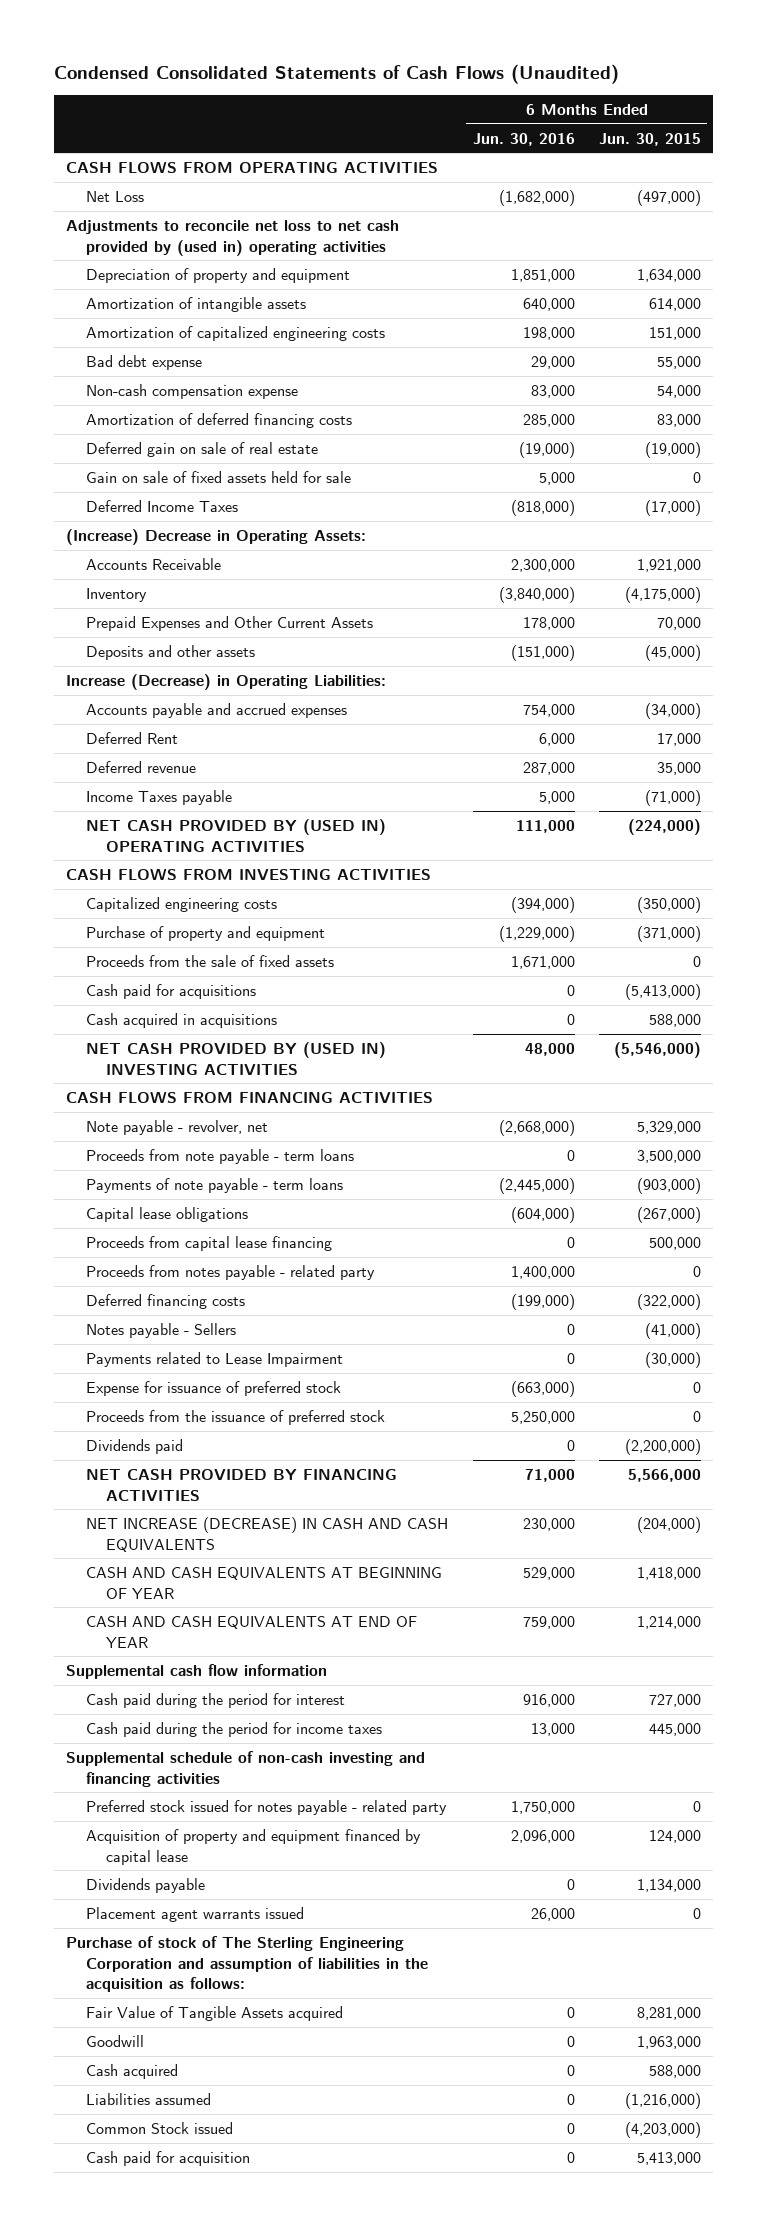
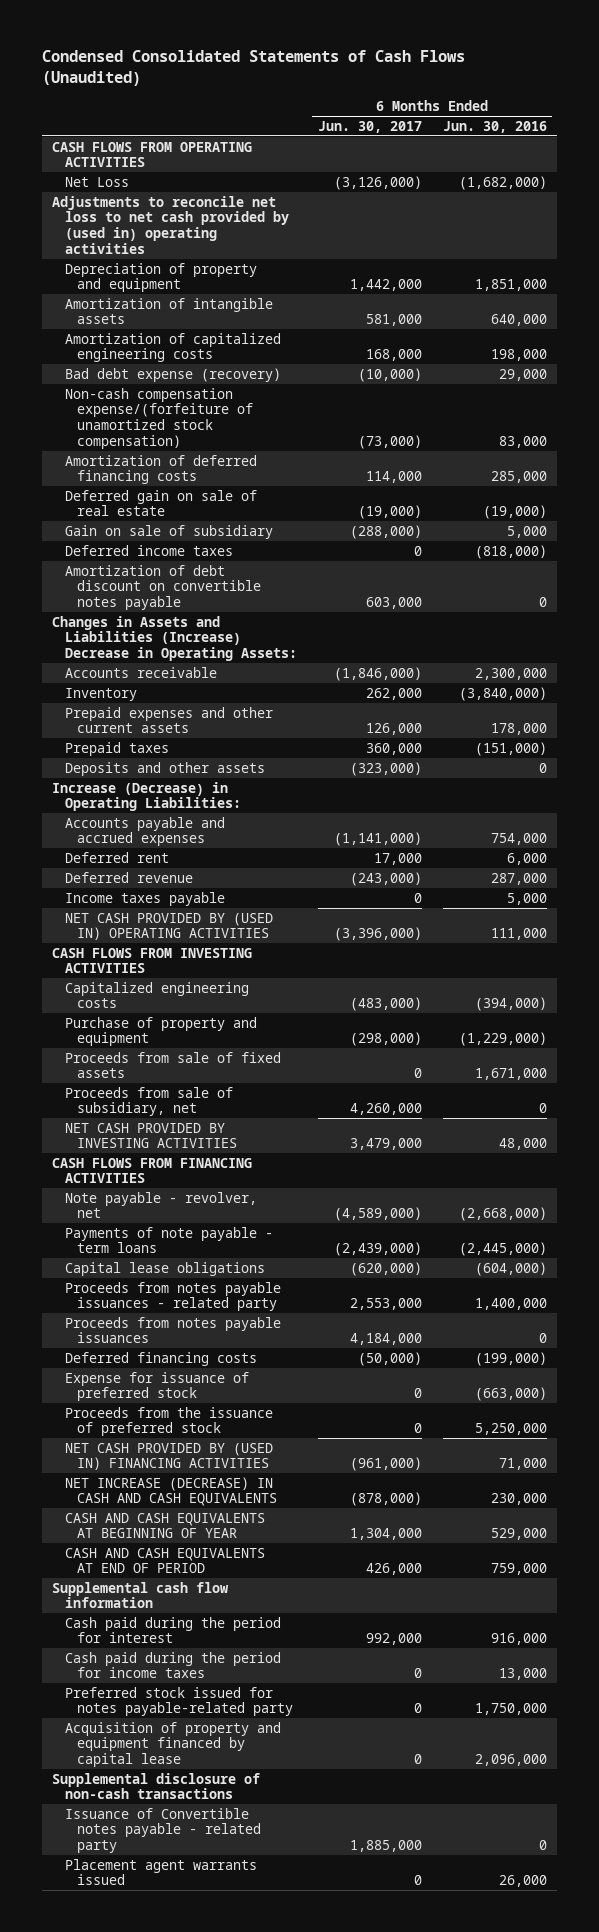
- | 6 Months Ended Jun. 30, 2016 | 6 Months Ended Jun. 30, 2015
+ | 6 Months Ended Jun. 30, 2017 | 6 Months Ended Jun. 30, 2016
- Bad debt expense | 29,000 | 55,000
- Non-cash compensation expense | 83,000 | 54,000
+ Bad debt expense (recovery) | (10,000) | 29,000
+ Non-cash compensation expense/(forfeiture of unamortized stock compensation) | (73,000) | 83,000
- Gain on sale of fixed assets held for sale | 5,000 | 0
- Deferred Income Taxes | (818,000) | (17,000)
- (Increase) Decrease in Operating Assets:
- Accounts Receivable | 2,300,000 | 1,921,000
+ Gain on sale of subsidiary | (288,000) | 5,000
+ Deferred income taxes | 0 | (818,000)
+ Amortization of debt discount on convertible notes payable | 603,000 | 0
+ Changes in Assets and Liabilities (Increase) Decrease in Operating Assets:
+ Accounts receivable | (1,846,000) | 2,300,000
- Prepaid Expenses and Other Current Assets | 178,000 | 70,000
- Deposits and other assets | (151,000) | (45,000)
+ Prepaid expenses and other current assets | 126,000 | 178,000
+ Prepaid taxes | 360,000 | (151,000)
+ Deposits and other assets | (323,000) | 0
- Deferred Rent | 6,000 | 17,000
+ Deferred rent | 17,000 | 6,000
- Income Taxes payable | 5,000 | (71,000)
+ Income taxes payable | 0 | 5,000
- Proceeds from the sale of fixed assets | 1,671,000 | 0
- Cash paid for acquisitions | 0 | (5,413,000)
- Cash acquired in acquisitions | 0 | 588,000
- NET CASH PROVIDED BY (USED IN) INVESTING ACTIVITIES | 48,000 | (5,546,000)
+ Proceeds from sale of fixed assets | 0 | 1,671,000
+ Proceeds from sale of subsidiary, net | 4,260,000 | 0
+ NET CASH PROVIDED BY INVESTING ACTIVITIES | 3,479,000 | 48,000
- Proceeds from note payable - term loans | 0 | 3,500,000
- Proceeds from capital lease financing | 0 | 500,000
- Proceeds from notes payable - related party | 1,400,000 | 0
+ Proceeds from notes payable issuances - related party | 2,553,000 | 1,400,000
+ Proceeds from notes payable issuances | 4,184,000 | 0
- Notes payable - Sellers | 0 | (41,000)
- Payments related to Lease Impairment | 0 | (30,000)
- Dividends paid | 0 | (2,200,000)
- NET CASH PROVIDED BY FINANCING ACTIVITIES | 71,000 | 5,566,000
+ NET CASH PROVIDED BY (USED IN) FINANCING ACTIVITIES | (961,000) | 71,000
- CASH AND CASH EQUIVALENTS AT END OF YEAR | 759,000 | 1,214,000
+ CASH AND CASH EQUIVALENTS AT END OF PERIOD | 426,000 | 759,000
- Supplemental schedule of non-cash investing and financing activities
- Preferred stock issued for notes payable - related party | 1,750,000 | 0
+ Preferred stock issued for notes payable-related party | 0 | 1,750,000
- Dividends payable | 0 | 1,134,000
+ Supplemental disclosure of non-cash transactions
+ Issuance of Convertible notes payable - related party | 1,885,000 | 0
- Purchase of stock of The Sterling Engineering Corporation and assumption of liabilities in the acquisition as follows:
- Fair Value of Tangible Assets acquired | 0 | 8,281,000
- Goodwill | 0 | 1,963,000
- Cash acquired | 0 | 588,000
- Liabilities assumed | 0 | (1,216,000)
- Common Stock issued | 0 | (4,203,000)
- Cash paid for acquisition | 0 | 5,413,000

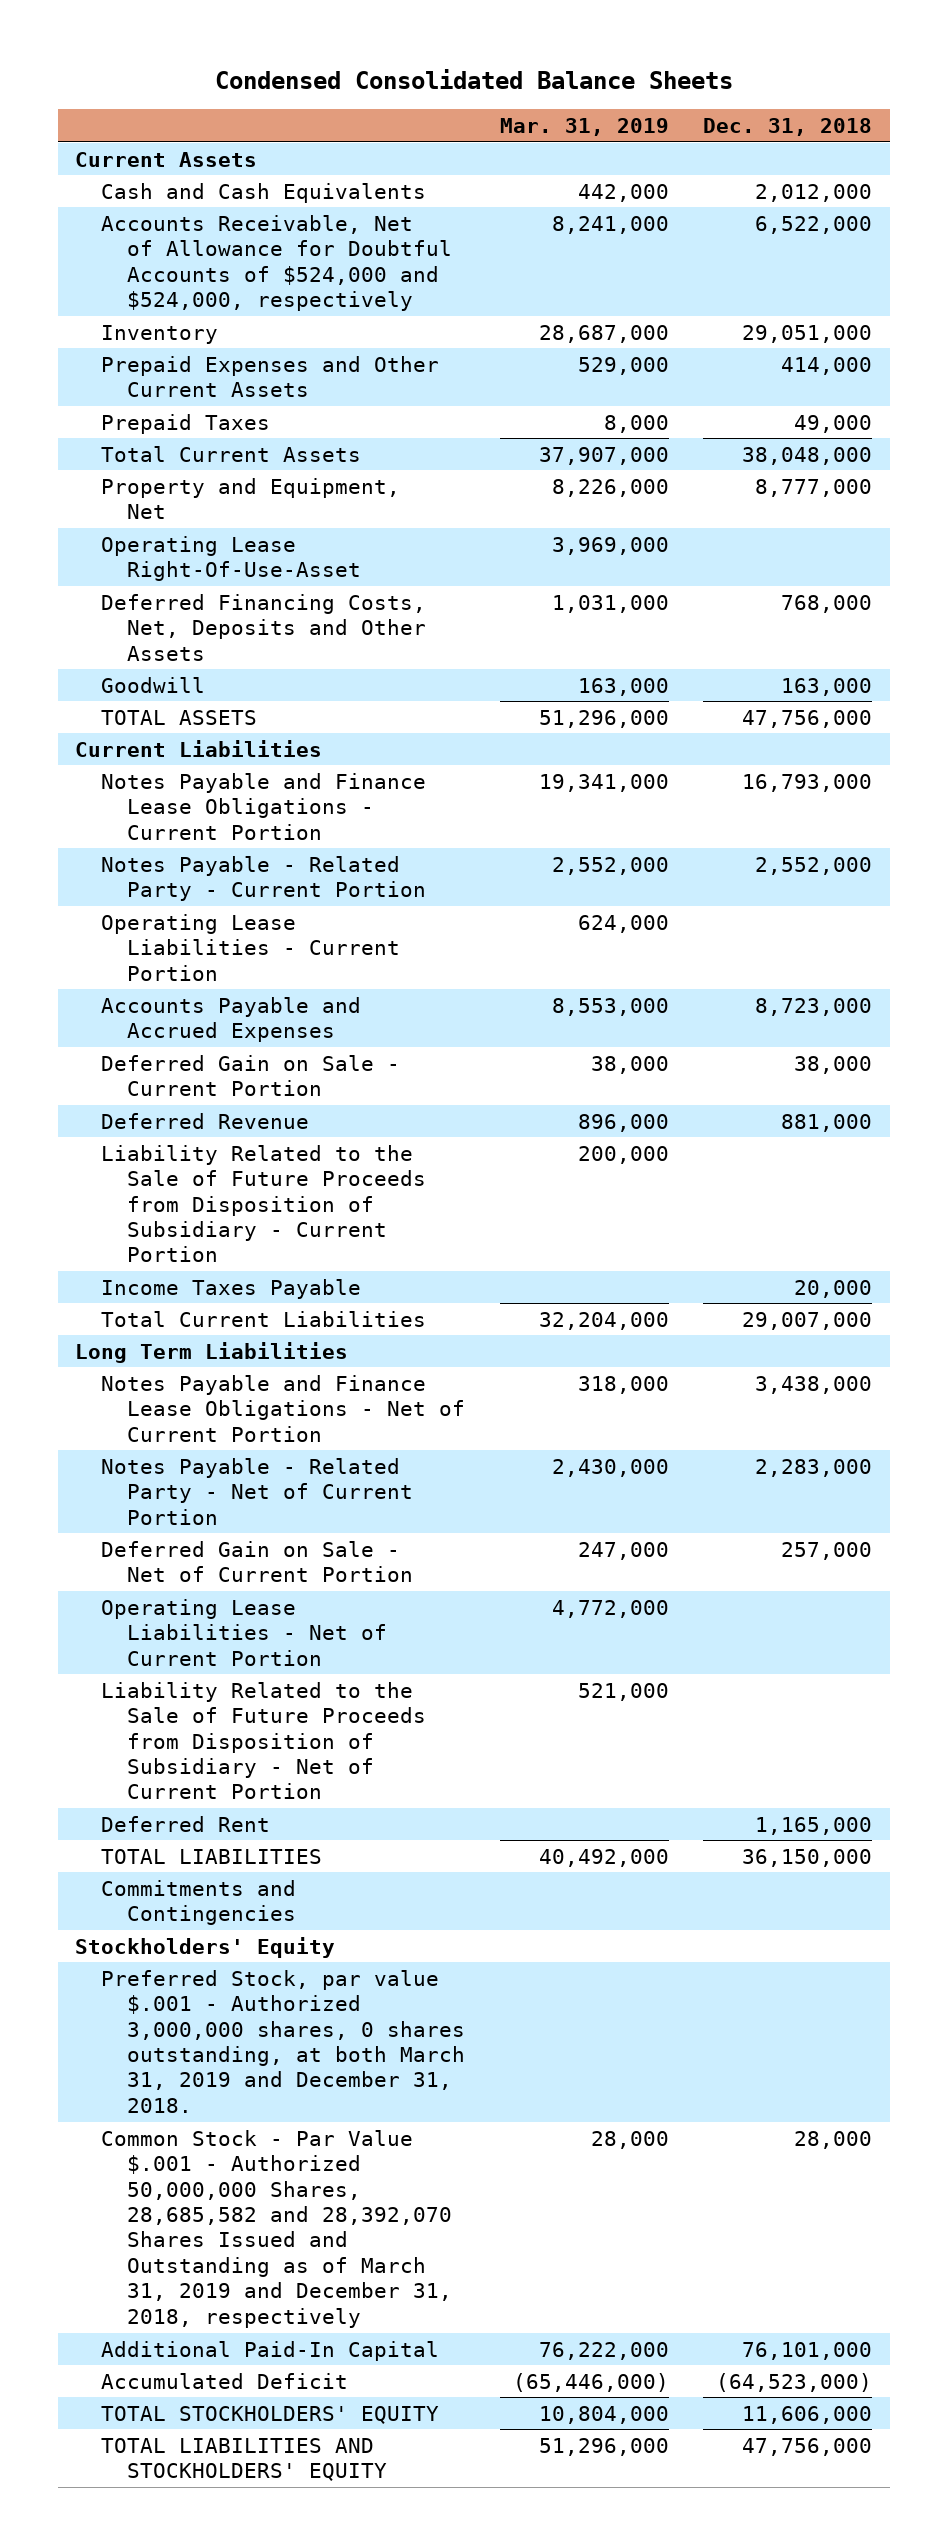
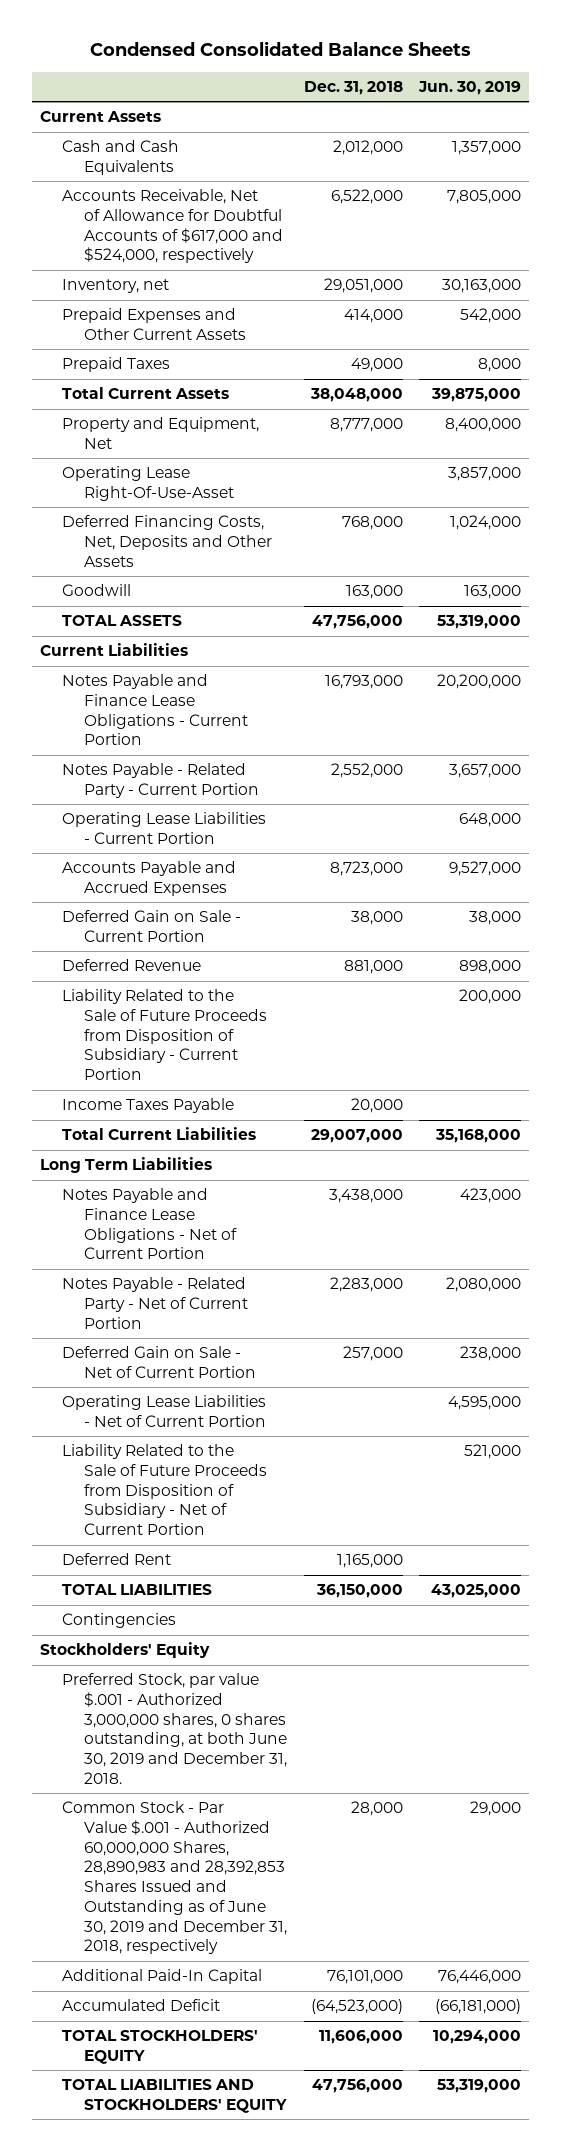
- | Mar. 31, 2019 | Dec. 31, 2018
+ | Dec. 31, 2018 | Jun. 30, 2019
- Accounts Receivable, Net of Allowance for Doubtful Accounts of $524,000 and $524,000, respectively | 8,241,000 | 6,522,000
- Inventory | 28,687,000 | 29,051,000
+ Accounts Receivable, Net of Allowance for Doubtful Accounts of $617,000 and $524,000, respectively | 6,522,000 | 7,805,000
+ Inventory, net | 29,051,000 | 30,163,000
- Commitments and Contingencies
+ Contingencies
- Preferred Stock, par value $.001 - Authorized 3,000,000 shares, 0 shares outstanding, at both March 31, 2019 and December 31, 2018.
- Common Stock - Par Value $.001 - Authorized 50,000,000 Shares, 28,685,582 and 28,392,070 Shares Issued and Outstanding as of March 31, 2019 and December 31, 2018, respectively | 28,000 | 28,000
+ Preferred Stock, par value $.001 - Authorized 3,000,000 shares, 0 shares outstanding, at both June 30, 2019 and December 31, 2018.
+ Common Stock - Par Value $.001 - Authorized 60,000,000 Shares, 28,890,983 and 28,392,853 Shares Issued and Outstanding as of June 30, 2019 and December 31, 2018, respectively | 28,000 | 29,000

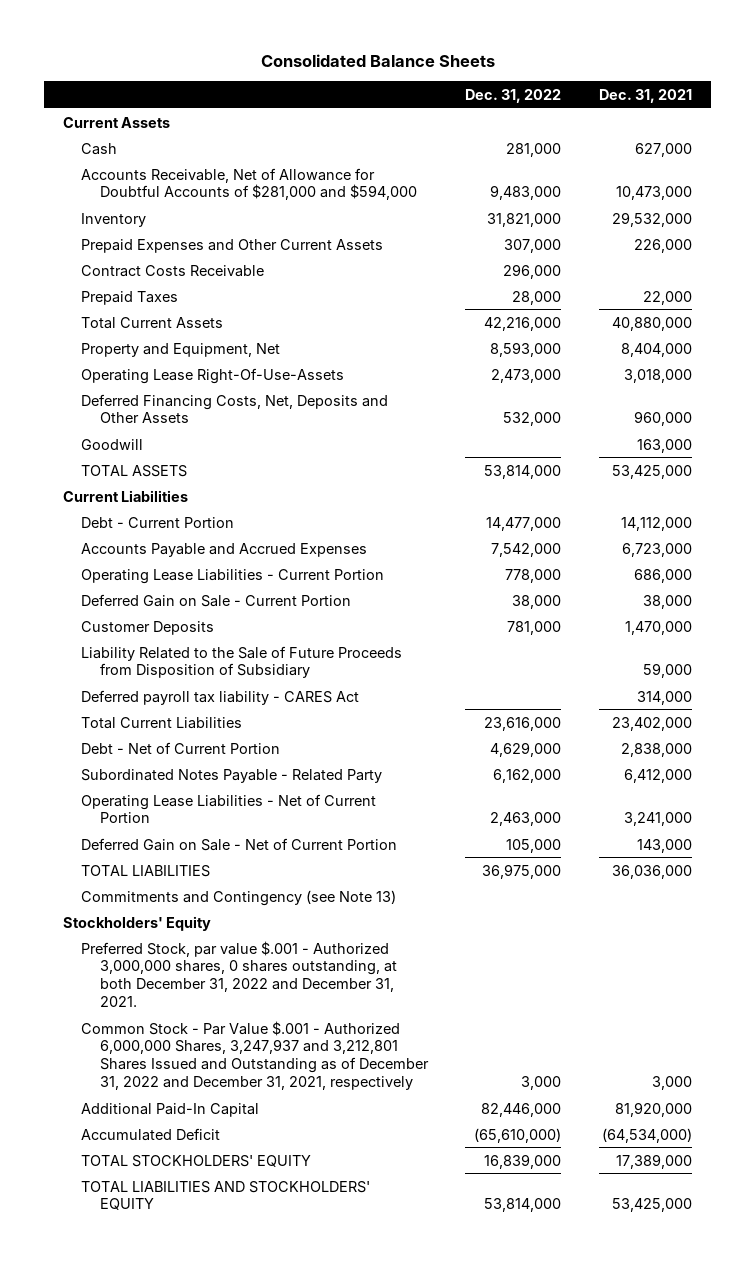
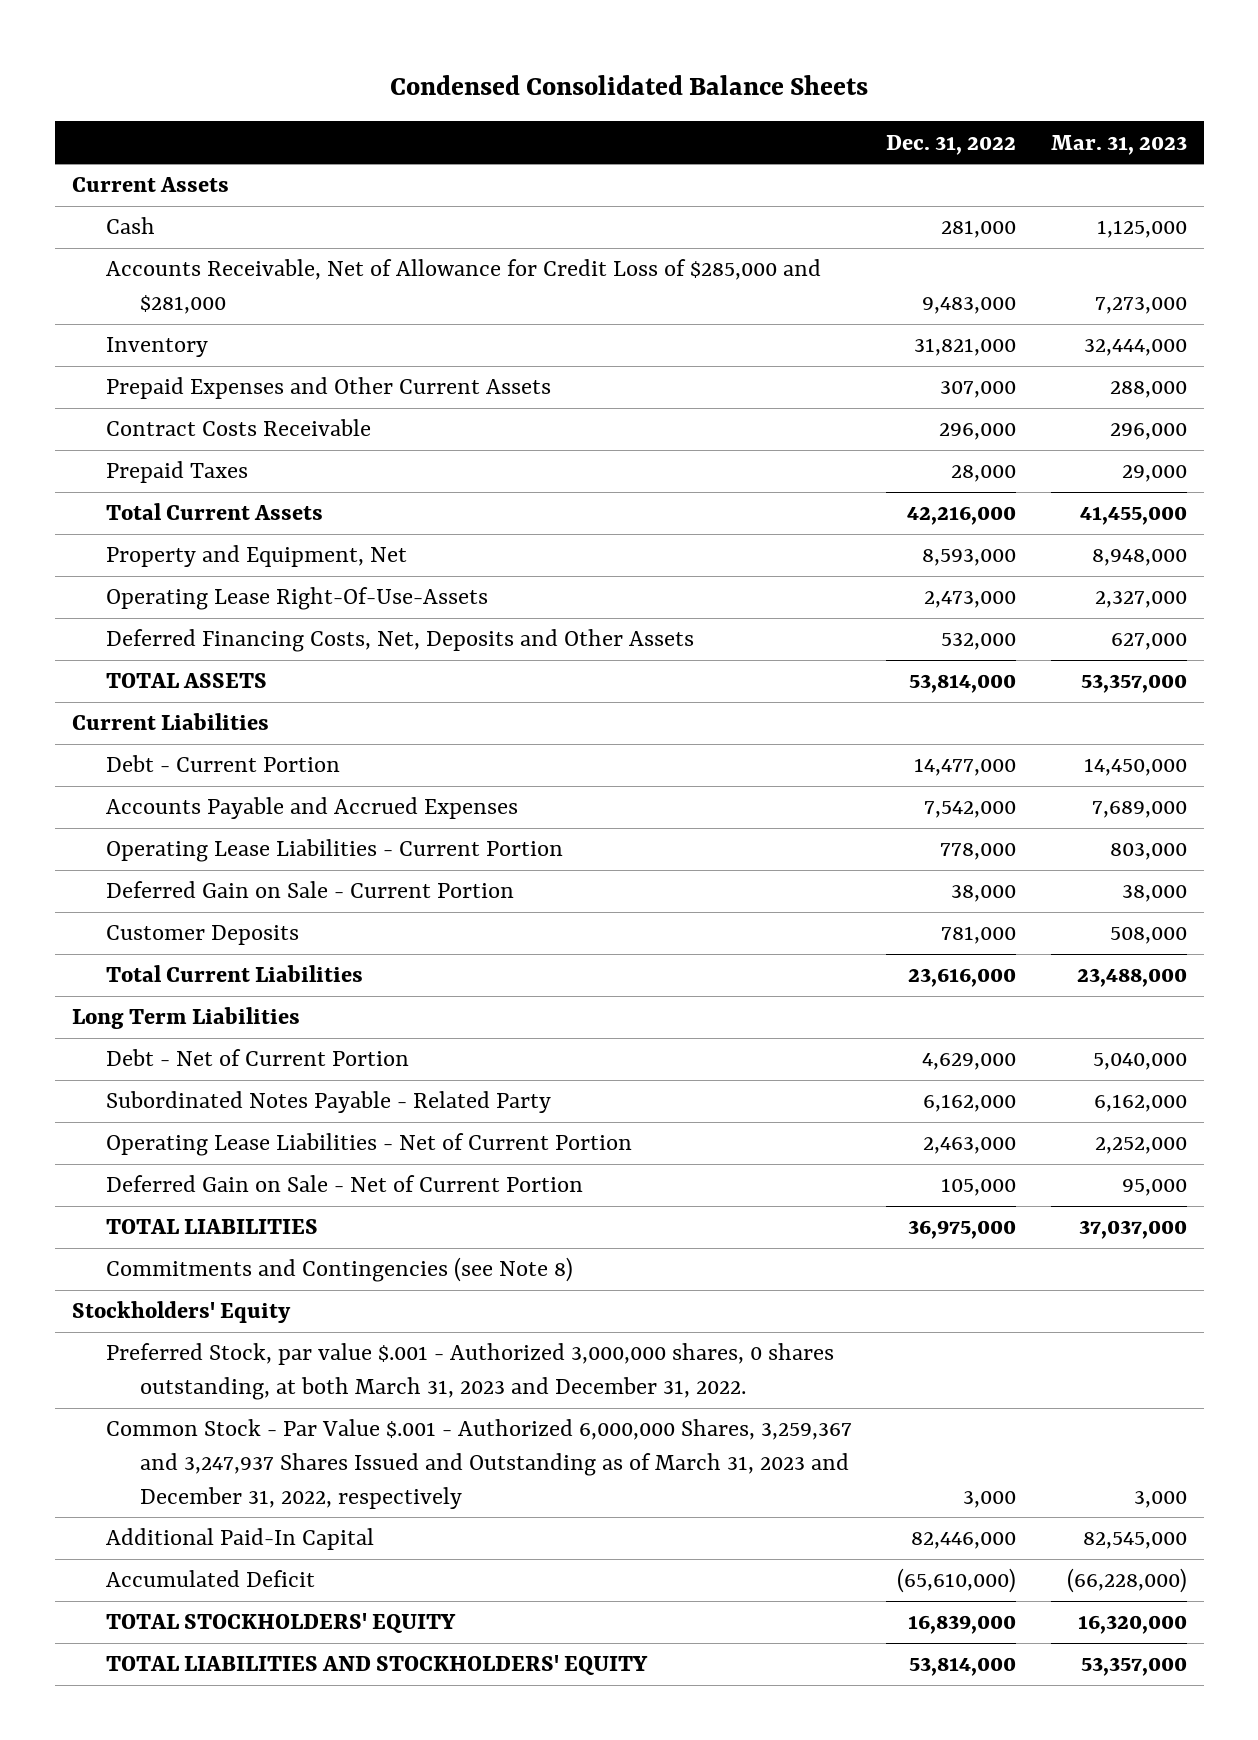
- Consolidated Balance Sheets
+ Condensed Consolidated Balance Sheets
- | Dec. 31, 2022 | Dec. 31, 2021
+ | Dec. 31, 2022 | Mar. 31, 2023
- Accounts Receivable, Net of Allowance for Doubtful Accounts of $281,000 and $594,000 | 9,483,000 | 10,473,000
+ Accounts Receivable, Net of Allowance for Credit Loss of $285,000 and $281,000 | 9,483,000 | 7,273,000
- Goodwill | | 163,000
- Liability Related to the Sale of Future Proceeds from Disposition of Subsidiary | | 59,000
- Deferred payroll tax liability - CARES Act | | 314,000
+ Long Term Liabilities
- Commitments and Contingency (see Note 13)
+ Commitments and Contingencies (see Note 8)
- Preferred Stock, par value $.001 - Authorized 3,000,000 shares, 0 shares outstanding, at both December 31, 2022 and December 31, 2021.
- Common Stock - Par Value $.001 - Authorized 6,000,000 Shares, 3,247,937 and 3,212,801 Shares Issued and Outstanding as of December 31, 2022 and December 31, 2021, respectively | 3,000 | 3,000
+ Preferred Stock, par value $.001 - Authorized 3,000,000 shares, 0 shares outstanding, at both March 31, 2023 and December 31, 2022.
+ Common Stock - Par Value $.001 - Authorized 6,000,000 Shares, 3,259,367 and 3,247,937 Shares Issued and Outstanding as of March 31, 2023 and December 31, 2022, respectively | 3,000 | 3,000

